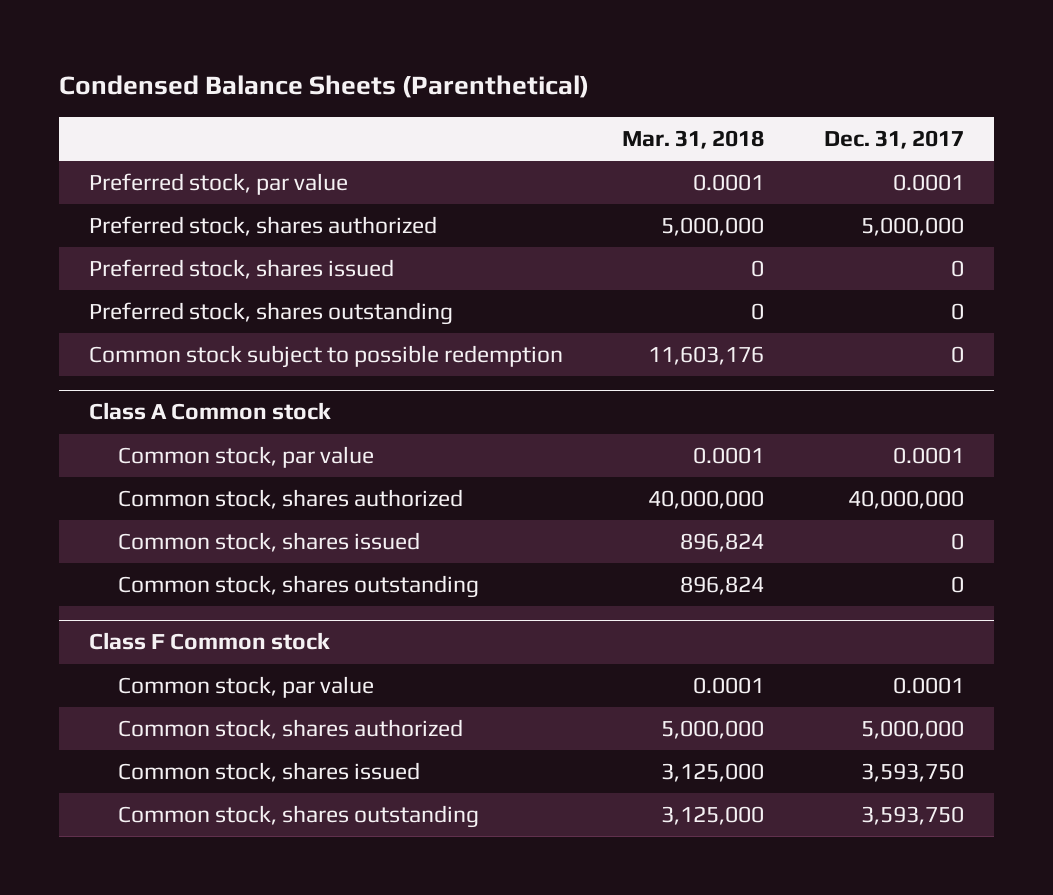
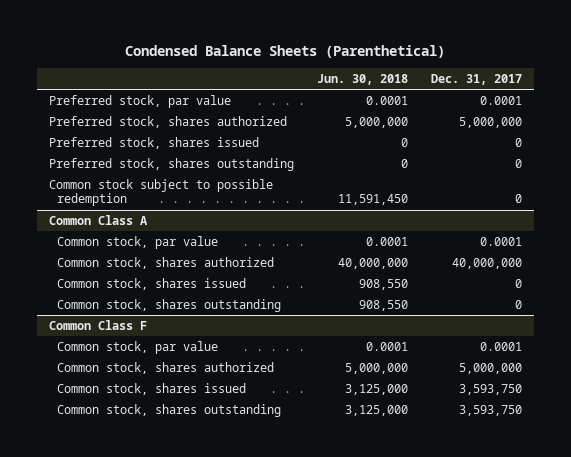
- | Mar. 31, 2018 | Dec. 31, 2017
+ | Jun. 30, 2018 | Dec. 31, 2017
- Class A Common stock
+ Common Class A
- Class F Common stock
+ Common Class F

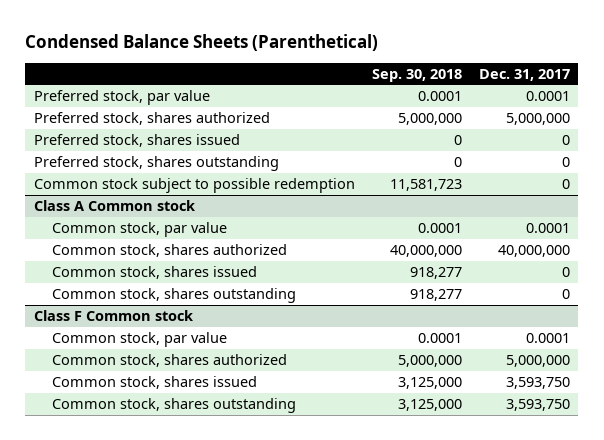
- | Jun. 30, 2018 | Dec. 31, 2017
+ | Sep. 30, 2018 | Dec. 31, 2017
- Common Class A
+ Class A Common stock
- Common Class F
+ Class F Common stock

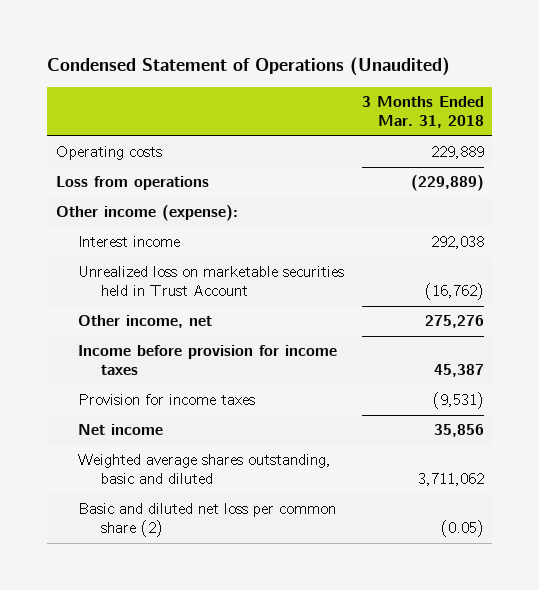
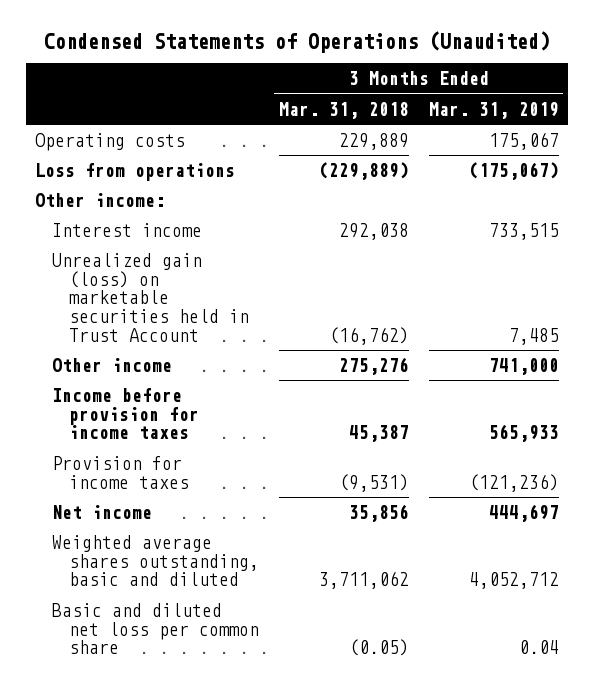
- Condensed Statement of Operations (Unaudited)
+ Condensed Statements of Operations (Unaudited)
- | 3 Months Ended Mar. 31, 2018
+ | 3 Months Ended Mar. 31, 2018 | 3 Months Ended Mar. 31, 2019
- Other income (expense):
+ Other income:
- Unrealized loss on marketable securities held in Trust Account | (16,762)
- Other income, net | 275,276
+ Unrealized gain (loss) on marketable securities held in Trust Account | (16,762) | 7,485
+ Other income | 275,276 | 741,000
- Basic and diluted net loss per common share (2) | (0.05)
+ Basic and diluted net loss per common share | (0.05) | 0.04

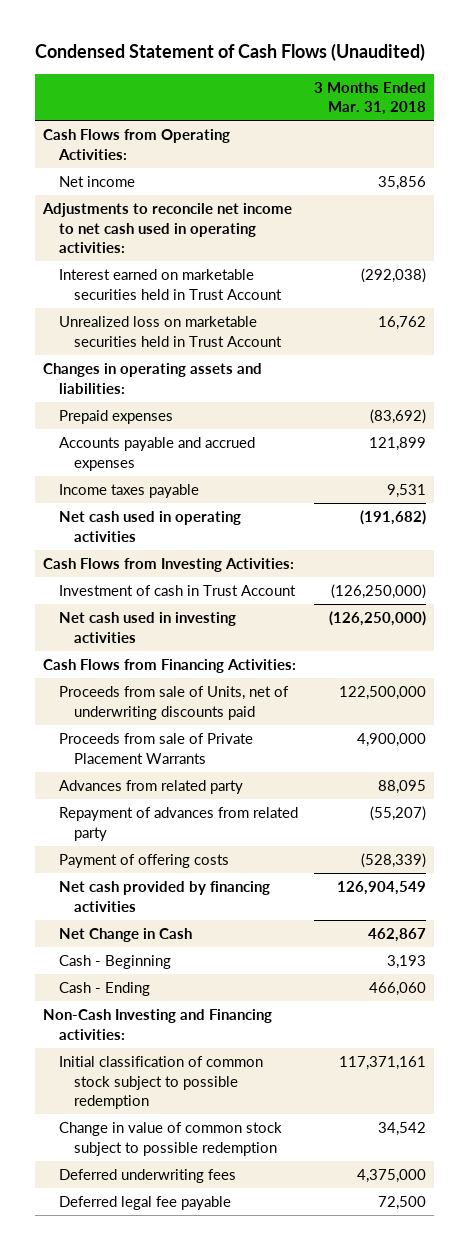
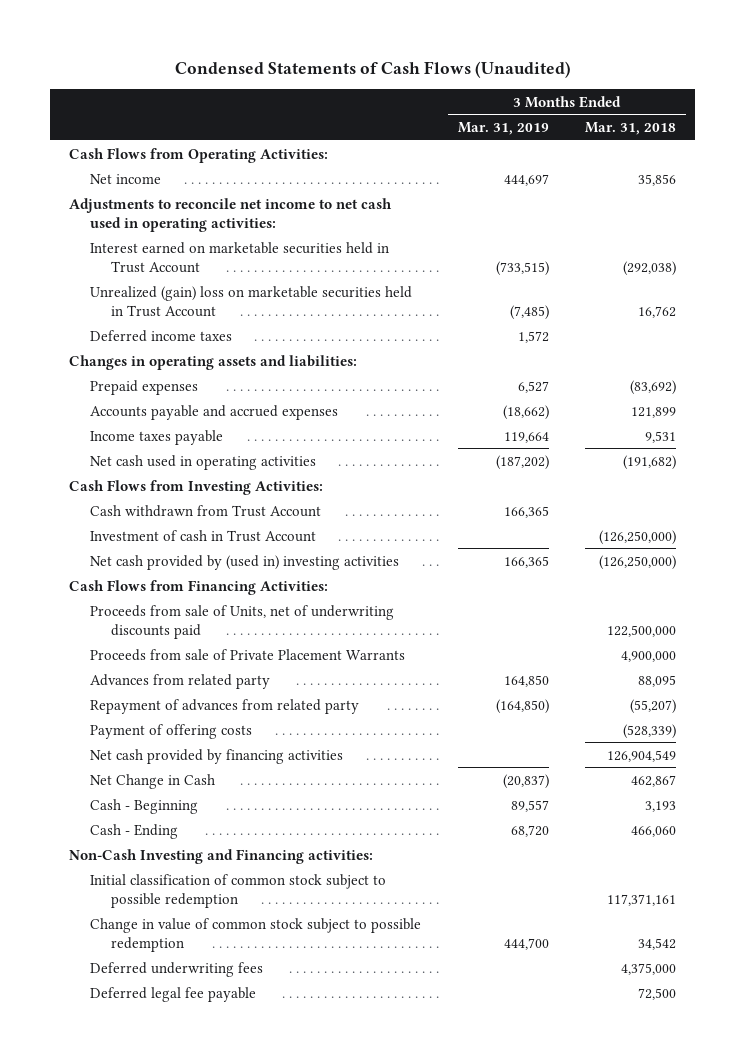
- Condensed Statement of Cash Flows (Unaudited)
+ Condensed Statements of Cash Flows (Unaudited)
- | 3 Months Ended Mar. 31, 2018
+ | 3 Months Ended Mar. 31, 2019 | 3 Months Ended Mar. 31, 2018
- Unrealized loss on marketable securities held in Trust Account | 16,762
+ Unrealized (gain) loss on marketable securities held in Trust Account | (7,485) | 16,762
+ Deferred income taxes | 1,572 |
+ Cash withdrawn from Trust Account | 166,365 |
- Net cash used in investing activities | (126,250,000)
+ Net cash provided by (used in) investing activities | 166,365 | (126,250,000)

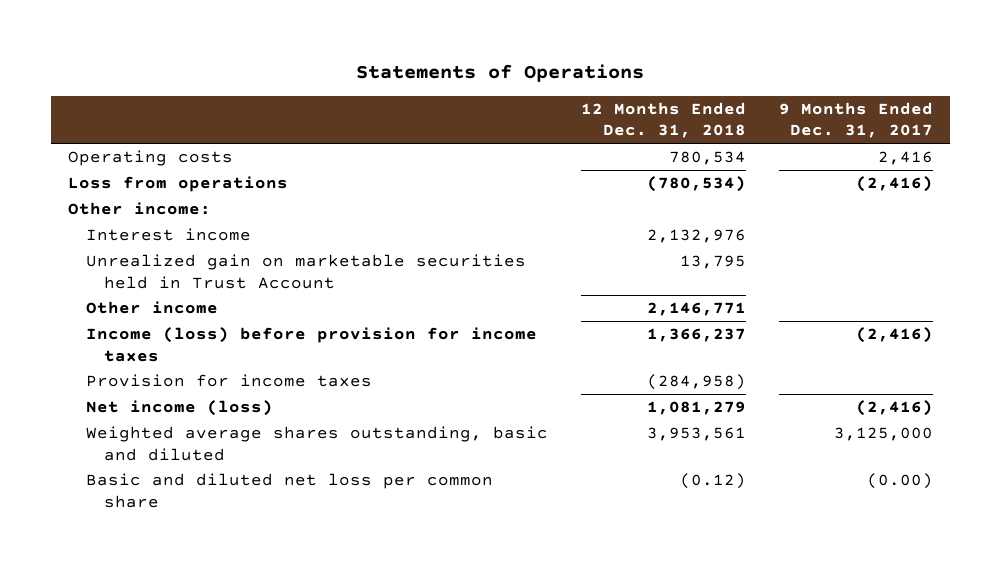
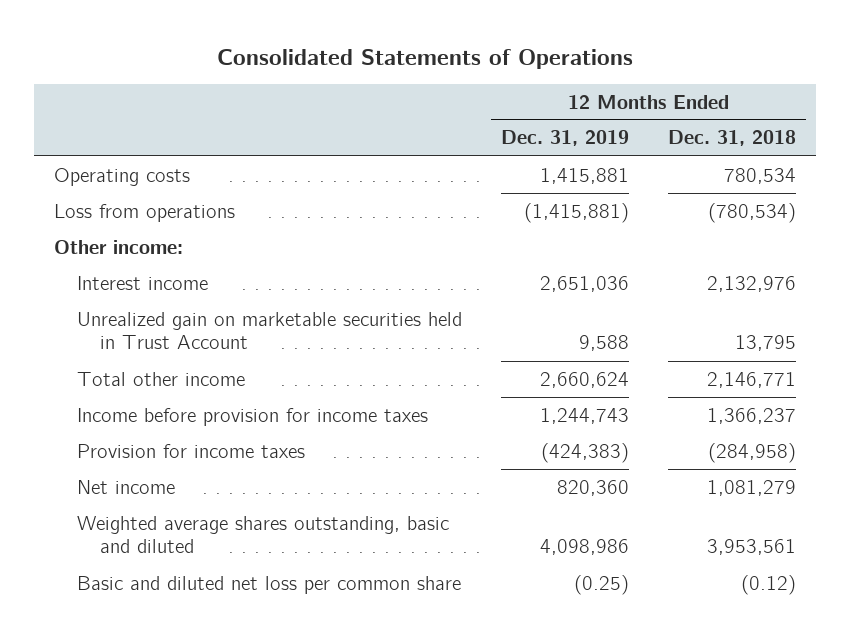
- Statements of Operations
+ Consolidated Statements of Operations
- | 12 Months Ended Dec. 31, 2018 | 9 Months Ended Dec. 31, 2017
+ | 12 Months Ended Dec. 31, 2019 | 12 Months Ended Dec. 31, 2018
- Other income | 2,146,771 |
- Income (loss) before provision for income taxes | 1,366,237 | (2,416)
+ Total other income | 2,660,624 | 2,146,771
+ Income before provision for income taxes | 1,244,743 | 1,366,237
- Net income (loss) | 1,081,279 | (2,416)
+ Net income | 820,360 | 1,081,279

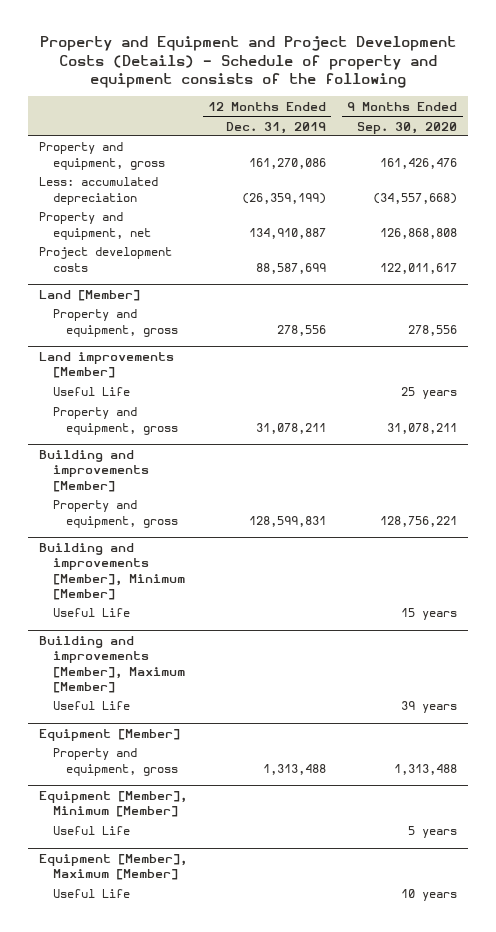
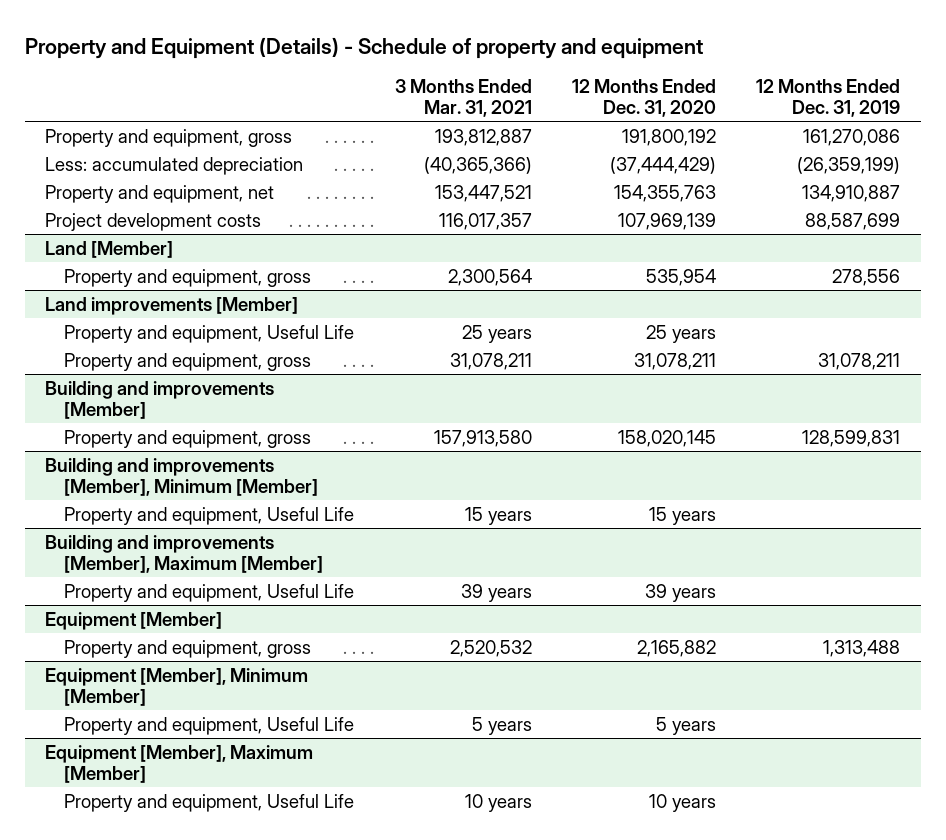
- Property and Equipment and Project Development Costs (Details) - Schedule of property and equipment consists of the following
+ Property and Equipment (Details) - Schedule of property and equipment
- | 12 Months Ended Dec. 31, 2019 | 9 Months Ended Sep. 30, 2020
+ | 3 Months Ended Mar. 31, 2021 | 12 Months Ended Dec. 31, 2020 | 12 Months Ended Dec. 31, 2019
@ Land improvements [Member]
- Useful Life | | 25 years
+ Property and equipment, Useful Life | 25 years | 25 years |
@ Building and improvements [Member], Minimum [Member]
- Useful Life | | 15 years
+ Property and equipment, Useful Life | 15 years | 15 years |
@ Building and improvements [Member], Maximum [Member]
- Useful Life | | 39 years
+ Property and equipment, Useful Life | 39 years | 39 years |
@ Equipment [Member], Minimum [Member]
- Useful Life | | 5 years
+ Property and equipment, Useful Life | 5 years | 5 years |
@ Equipment [Member], Maximum [Member]
- Useful Life | | 10 years
+ Property and equipment, Useful Life | 10 years | 10 years |

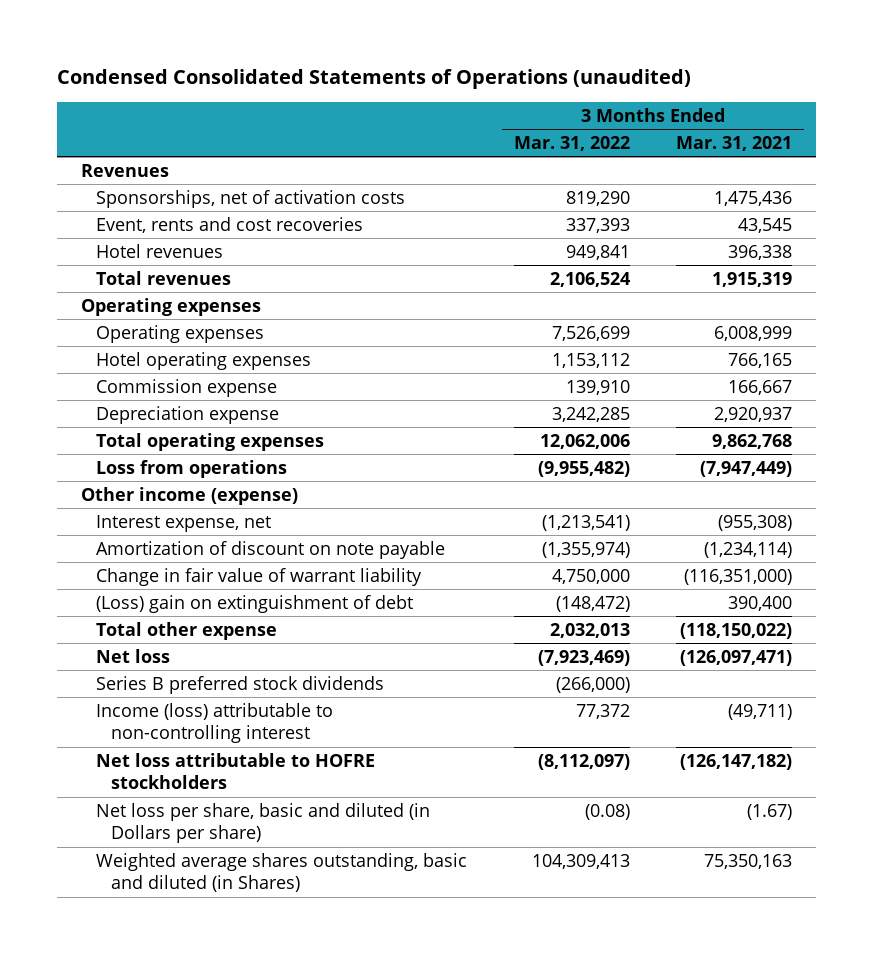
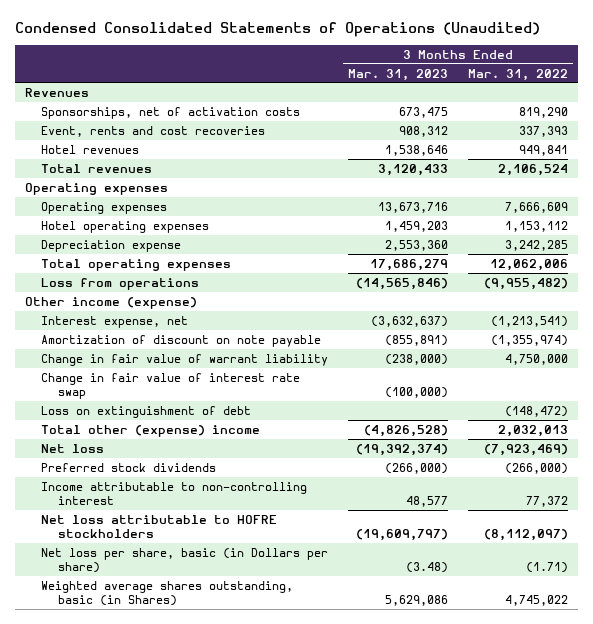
- Condensed Consolidated Statements of Operations (unaudited)
+ Condensed Consolidated Statements of Operations (Unaudited)
- | 3 Months Ended Mar. 31, 2022 | 3 Months Ended Mar. 31, 2021
+ | 3 Months Ended Mar. 31, 2023 | 3 Months Ended Mar. 31, 2022
- Operating expenses | 7,526,699 | 6,008,999
+ Operating expenses | 13,673,716 | 7,666,609
- Commission expense | 139,910 | 166,667
- (Loss) gain on extinguishment of debt | (148,472) | 390,400
- Total other expense | 2,032,013 | (118,150,022)
+ Change in fair value of interest rate swap | (100,000) |
+ Loss on extinguishment of debt | | (148,472)
+ Total other (expense) income | (4,826,528) | 2,032,013
- Series B preferred stock dividends | (266,000) |
- Income (loss) attributable to non-controlling interest | 77,372 | (49,711)
+ Preferred stock dividends | (266,000) | (266,000)
+ Income attributable to non-controlling interest | 48,577 | 77,372
- Net loss per share, basic and diluted (in Dollars per share) | (0.08) | (1.67)
- Weighted average shares outstanding, basic and diluted (in Shares) | 104,309,413 | 75,350,163
+ Net loss per share, basic (in Dollars per share) | (3.48) | (1.71)
+ Weighted average shares outstanding, basic (in Shares) | 5,629,086 | 4,745,022

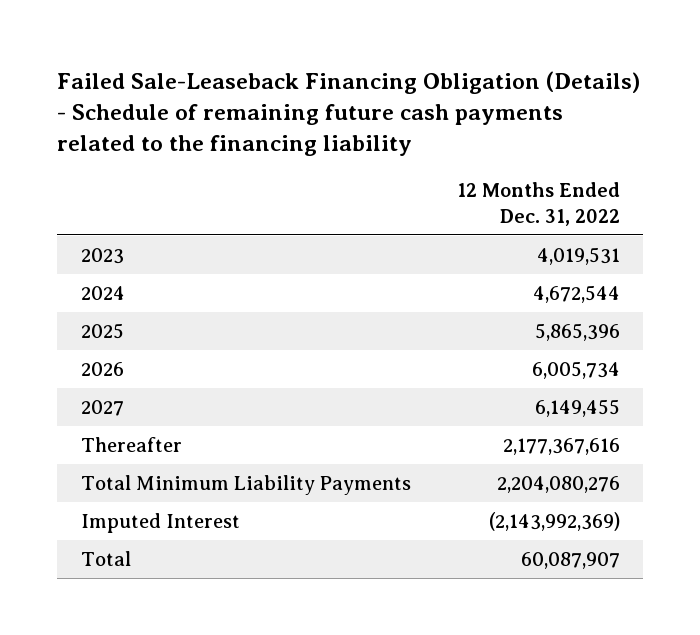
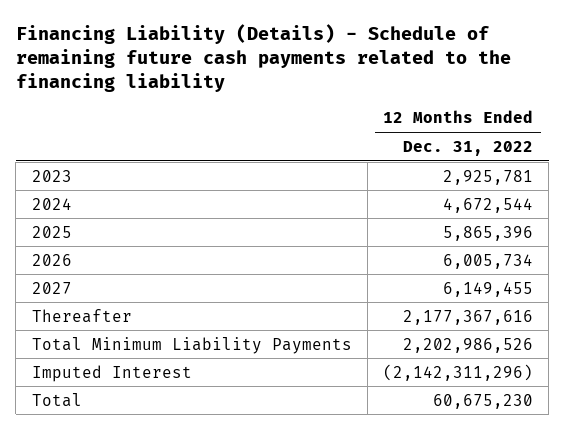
- Failed Sale-Leaseback Financing Obligation (Details) - Schedule of remaining future cash payments related to the financing liability
+ Financing Liability (Details) - Schedule of remaining future cash payments related to the financing liability
- 2023 | 4,019,531
+ 2023 | 2,925,781
- Total Minimum Liability Payments | 2,204,080,276
- Imputed Interest | (2,143,992,369)
- Total | 60,087,907
+ Total Minimum Liability Payments | 2,202,986,526
+ Imputed Interest | (2,142,311,296)
+ Total | 60,675,230

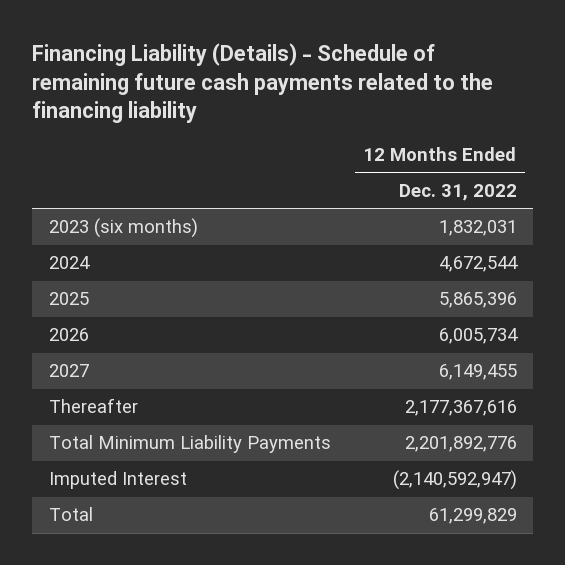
- 2023 | 2,925,781
+ 2023 (six months) | 1,832,031
- Total Minimum Liability Payments | 2,202,986,526
- Imputed Interest | (2,142,311,296)
- Total | 60,675,230
+ Total Minimum Liability Payments | 2,201,892,776
+ Imputed Interest | (2,140,592,947)
+ Total | 61,299,829

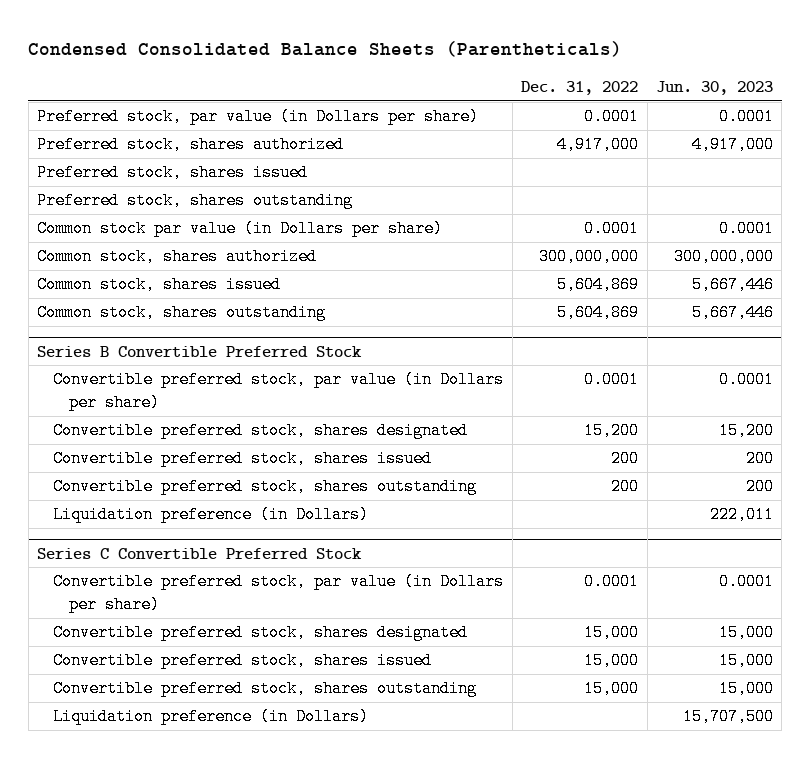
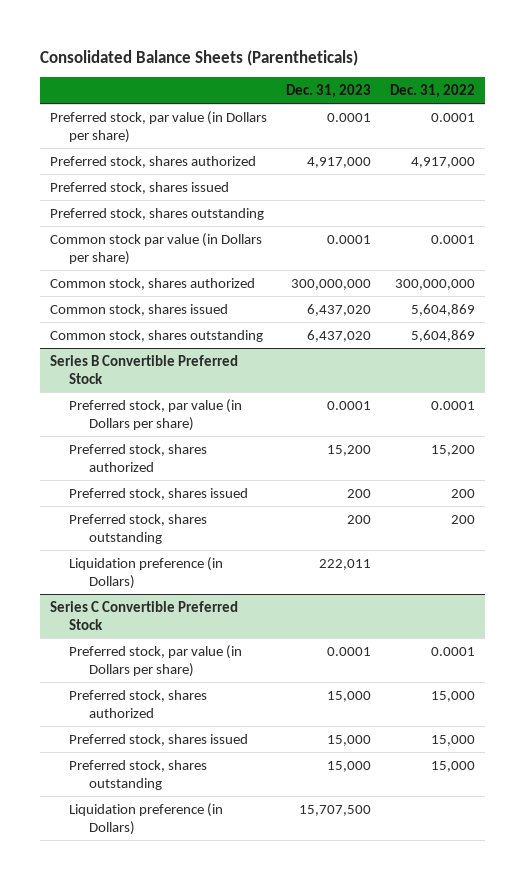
- Condensed Consolidated Balance Sheets (Parentheticals)
+ Consolidated Balance Sheets (Parentheticals)
- | Dec. 31, 2022 | Jun. 30, 2023
+ | Dec. 31, 2023 | Dec. 31, 2022
@ Series B Convertible Preferred Stock
- Convertible preferred stock, par value (in Dollars per share) | 0.0001 | 0.0001
- Convertible preferred stock, shares designated | 15,200 | 15,200
- Convertible preferred stock, shares issued | 200 | 200
- Convertible preferred stock, shares outstanding | 200 | 200
+ Preferred stock, par value (in Dollars per share) | 0.0001 | 0.0001
+ Preferred stock, shares authorized | 15,200 | 15,200
+ Preferred stock, shares issued | 200 | 200
+ Preferred stock, shares outstanding | 200 | 200
@ Series C Convertible Preferred Stock
- Convertible preferred stock, par value (in Dollars per share) | 0.0001 | 0.0001
- Convertible preferred stock, shares designated | 15,000 | 15,000
- Convertible preferred stock, shares issued | 15,000 | 15,000
- Convertible preferred stock, shares outstanding | 15,000 | 15,000
+ Preferred stock, par value (in Dollars per share) | 0.0001 | 0.0001
+ Preferred stock, shares authorized | 15,000 | 15,000
+ Preferred stock, shares issued | 15,000 | 15,000
+ Preferred stock, shares outstanding | 15,000 | 15,000

